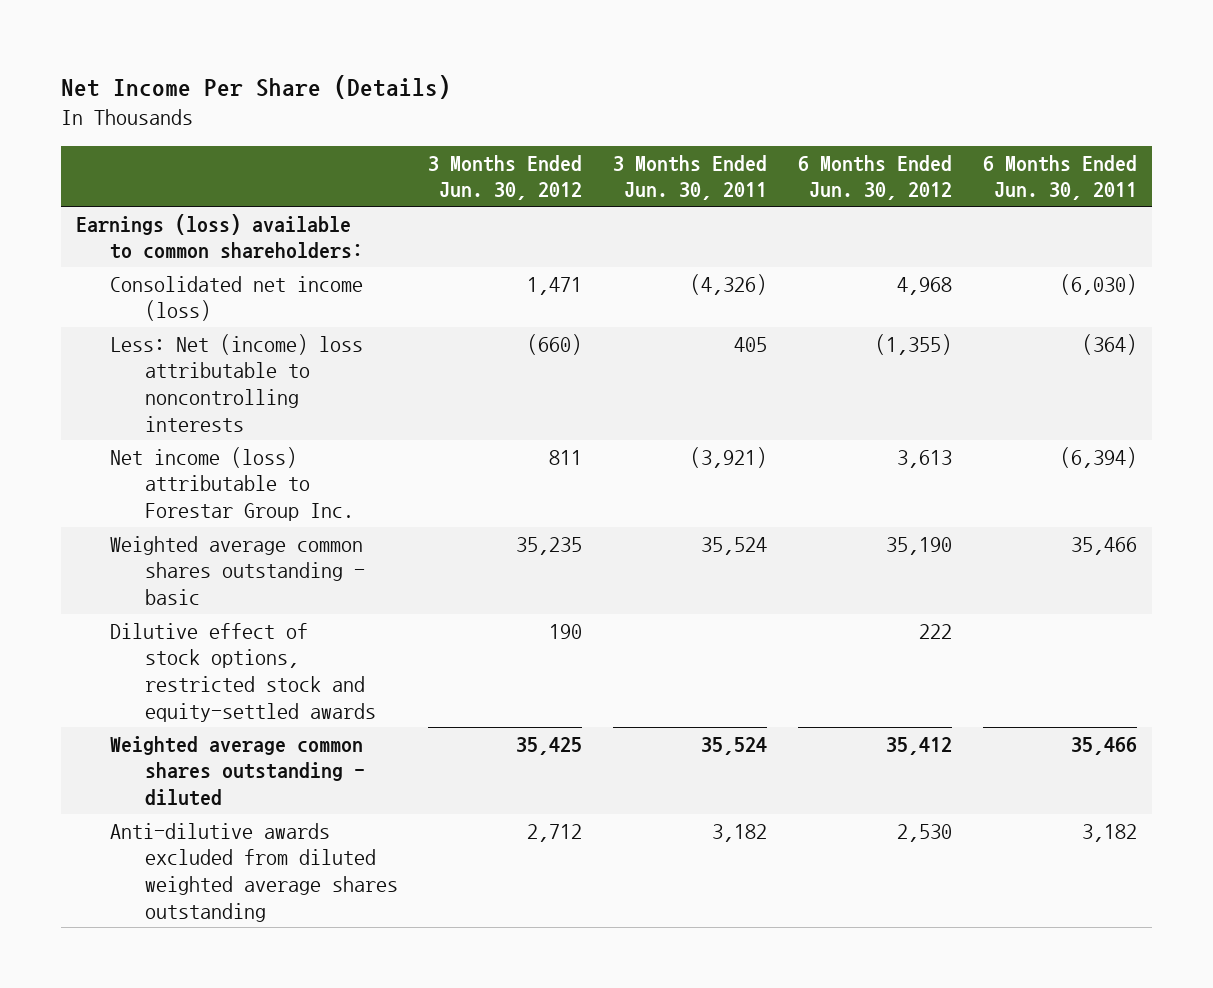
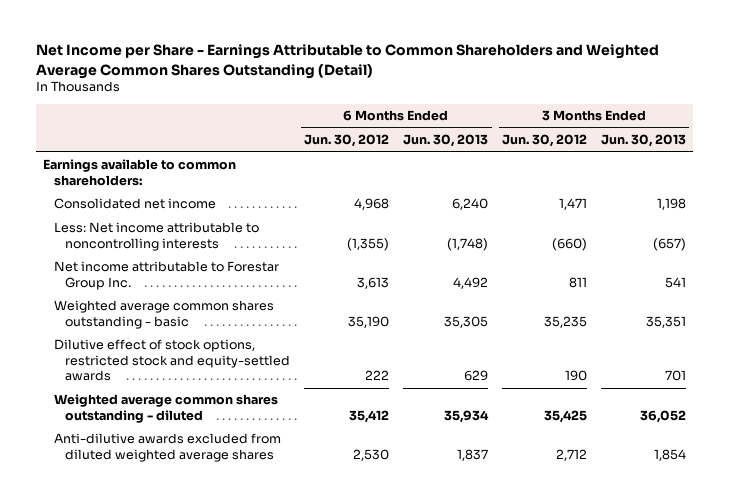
- Net Income Per Share (Details)
+ Net Income per Share - Earnings Attributable to Common Shareholders and Weighted Average Common Shares Outstanding (Detail)
- | 3 Months Ended Jun. 30, 2012 | 3 Months Ended Jun. 30, 2011 | 6 Months Ended Jun. 30, 2012 | 6 Months Ended Jun. 30, 2011
+ | 6 Months Ended Jun. 30, 2012 | 6 Months Ended Jun. 30, 2013 | 3 Months Ended Jun. 30, 2012 | 3 Months Ended Jun. 30, 2013
- Earnings (loss) available to common shareholders:
- Consolidated net income (loss) | 1,471 | (4,326) | 4,968 | (6,030)
- Less: Net (income) loss attributable to noncontrolling interests | (660) | 405 | (1,355) | (364)
- Net income (loss) attributable to Forestar Group Inc. | 811 | (3,921) | 3,613 | (6,394)
+ Earnings available to common shareholders:
+ Consolidated net income | 4,968 | 6,240 | 1,471 | 1,198
+ Less: Net income attributable to noncontrolling interests | (1,355) | (1,748) | (660) | (657)
+ Net income attributable to Forestar Group Inc. | 3,613 | 4,492 | 811 | 541
- Anti-dilutive awards excluded from diluted weighted average shares outstanding | 2,712 | 3,182 | 2,530 | 3,182
+ Anti-dilutive awards excluded from diluted weighted average shares | 2,530 | 1,837 | 2,712 | 1,854

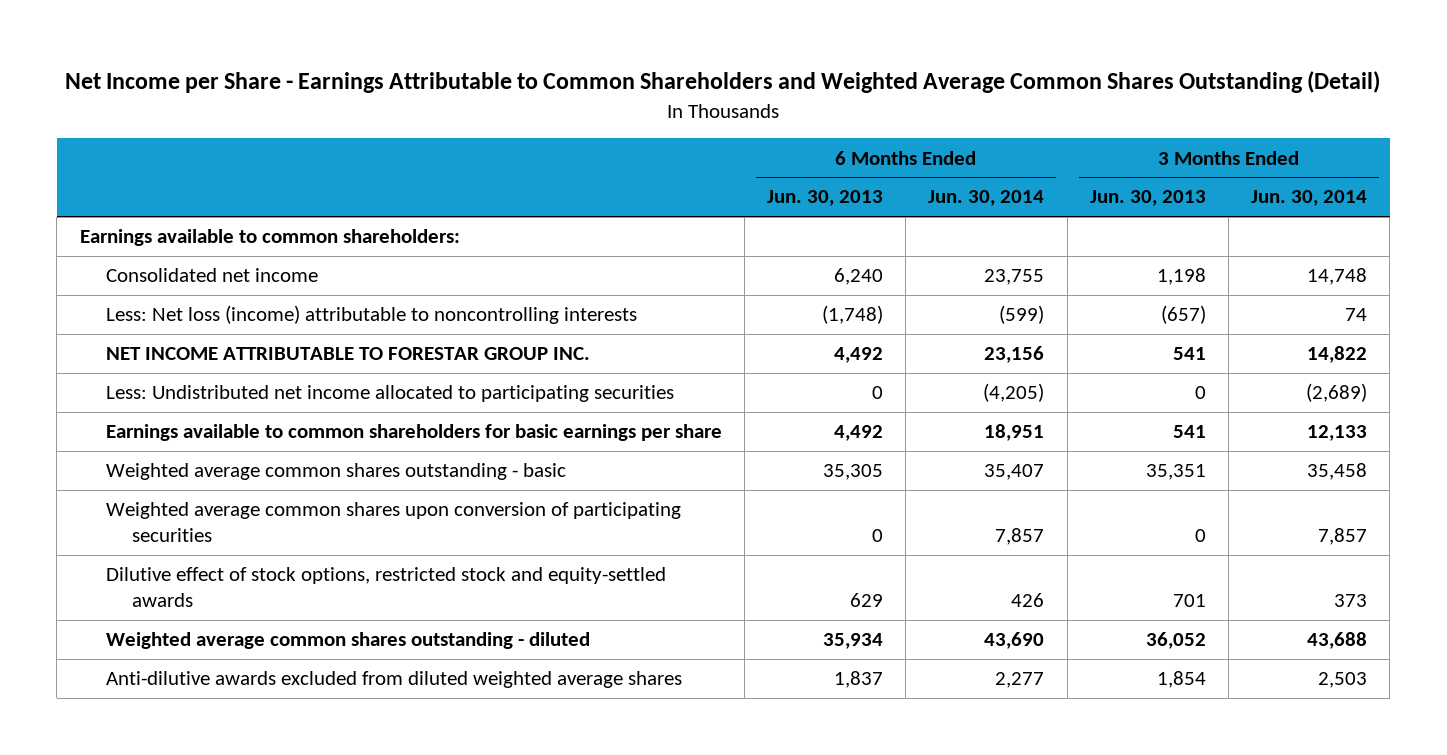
- | 6 Months Ended Jun. 30, 2012 | 6 Months Ended Jun. 30, 2013 | 3 Months Ended Jun. 30, 2012 | 3 Months Ended Jun. 30, 2013
+ | 6 Months Ended Jun. 30, 2013 | 6 Months Ended Jun. 30, 2014 | 3 Months Ended Jun. 30, 2013 | 3 Months Ended Jun. 30, 2014
- Less: Net income attributable to noncontrolling interests | (1,355) | (1,748) | (660) | (657)
- Net income attributable to Forestar Group Inc. | 3,613 | 4,492 | 811 | 541
+ Less: Net loss (income) attributable to noncontrolling interests | (1,748) | (599) | (657) | 74
+ NET INCOME ATTRIBUTABLE TO FORESTAR GROUP INC. | 4,492 | 23,156 | 541 | 14,822
+ Less: Undistributed net income allocated to participating securities | 0 | (4,205) | 0 | (2,689)
+ Earnings available to common shareholders for basic earnings per share | 4,492 | 18,951 | 541 | 12,133
+ Weighted average common shares upon conversion of participating securities | 0 | 7,857 | 0 | 7,857

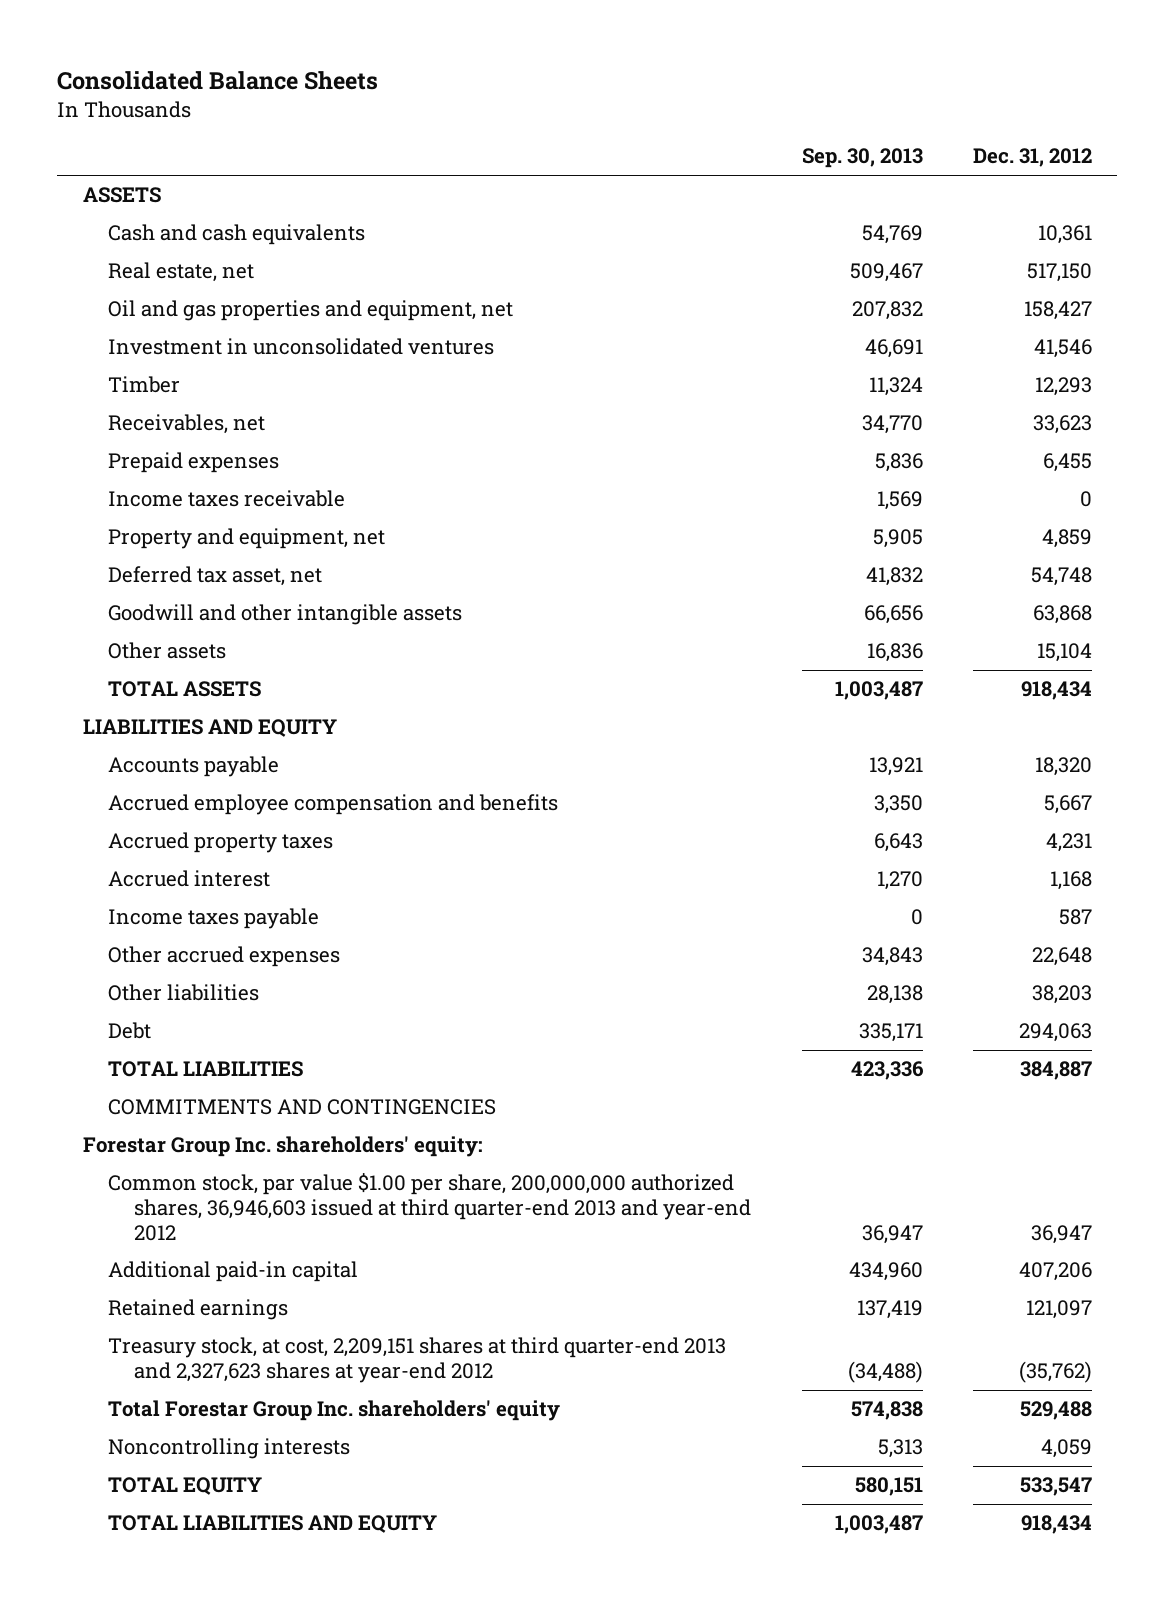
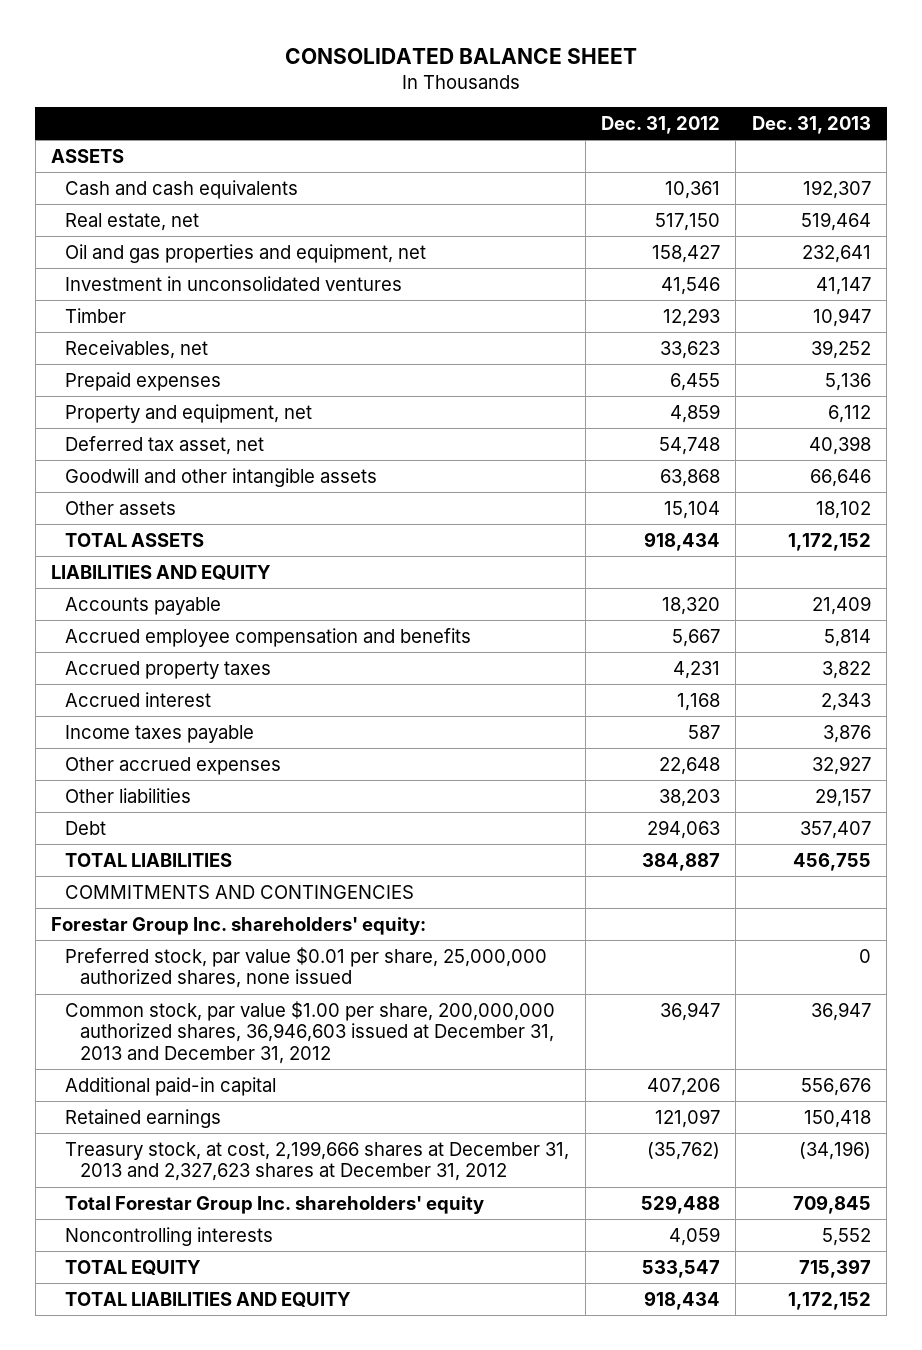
- Consolidated Balance Sheets
+ CONSOLIDATED BALANCE SHEET
- | Sep. 30, 2013 | Dec. 31, 2012
+ | Dec. 31, 2012 | Dec. 31, 2013
- Income taxes receivable | 1,569 | 0
- Common stock, par value $1.00 per share, 200,000,000 authorized shares, 36,946,603 issued at third quarter-end 2013 and year-end 2012 | 36,947 | 36,947
+ Preferred stock, par value $0.01 per share, 25,000,000 authorized shares, none issued | | 0
+ Common stock, par value $1.00 per share, 200,000,000 authorized shares, 36,946,603 issued at December 31, 2013 and December 31, 2012 | 36,947 | 36,947
- Treasury stock, at cost, 2,209,151 shares at third quarter-end 2013 and 2,327,623 shares at year-end 2012 | (34,488) | (35,762)
+ Treasury stock, at cost, 2,199,666 shares at December 31, 2013 and 2,327,623 shares at December 31, 2012 | (35,762) | (34,196)

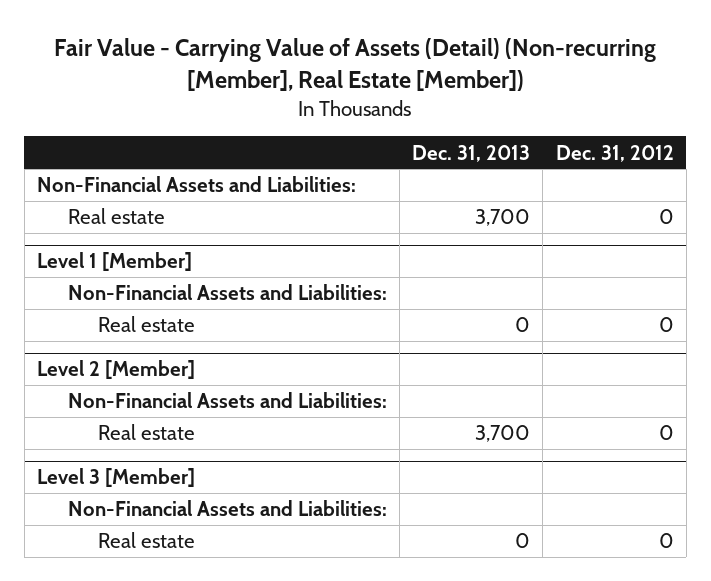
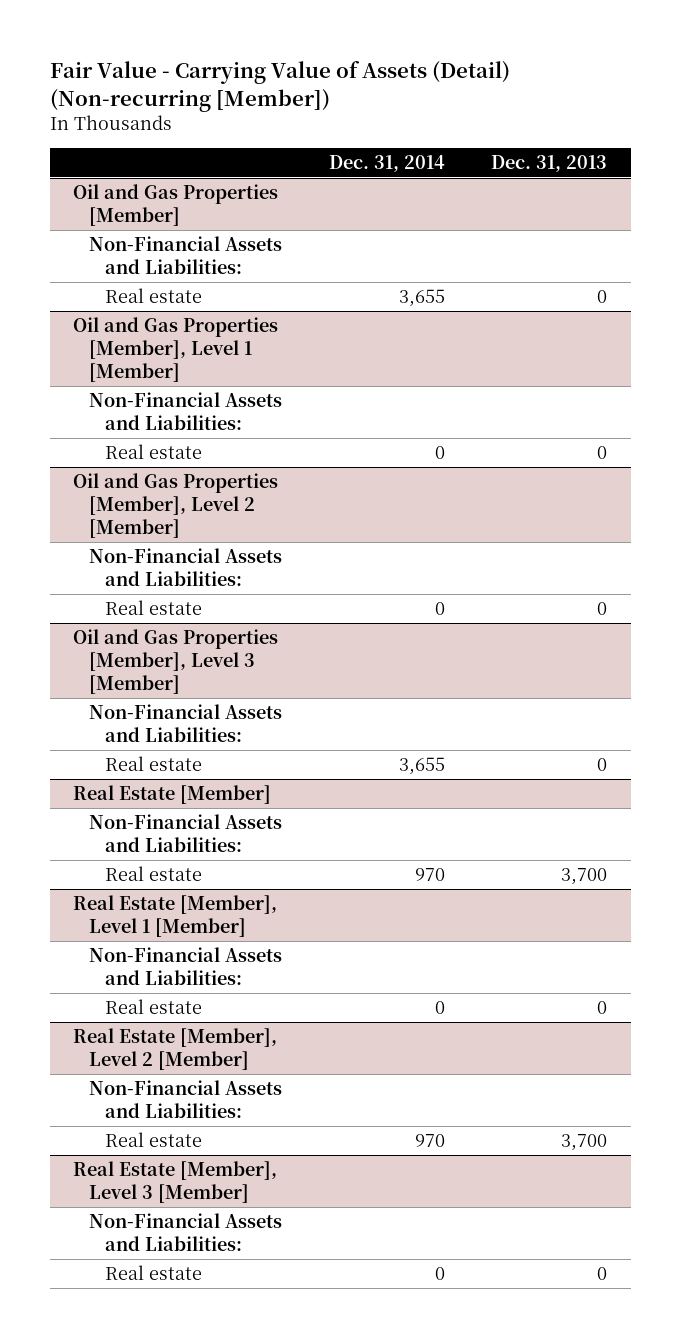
- Fair Value - Carrying Value of Assets (Detail) (Non-recurring [Member], Real Estate [Member])
+ Fair Value - Carrying Value of Assets (Detail) (Non-recurring [Member])
- | Dec. 31, 2013 | Dec. 31, 2012
+ | Dec. 31, 2014 | Dec. 31, 2013
+ Oil and Gas Properties [Member]
+ Real estate | 3,655 | 0
+ Oil and Gas Properties [Member], Level 1 [Member]
+ Non-Financial Assets and Liabilities:
+ Real estate | 0 | 0
+ Oil and Gas Properties [Member], Level 2 [Member]
+ Non-Financial Assets and Liabilities:
+ Real estate | 0 | 0
+ Oil and Gas Properties [Member], Level 3 [Member]
+ Non-Financial Assets and Liabilities:
+ Real estate | 3,655 | 0
+ Real Estate [Member]
+ Non-Financial Assets and Liabilities:
- Level 1 [Member]
+ Real Estate [Member], Level 1 [Member]
- Level 2 [Member]
+ Real Estate [Member], Level 2 [Member]
- Level 3 [Member]
+ Real Estate [Member], Level 3 [Member]

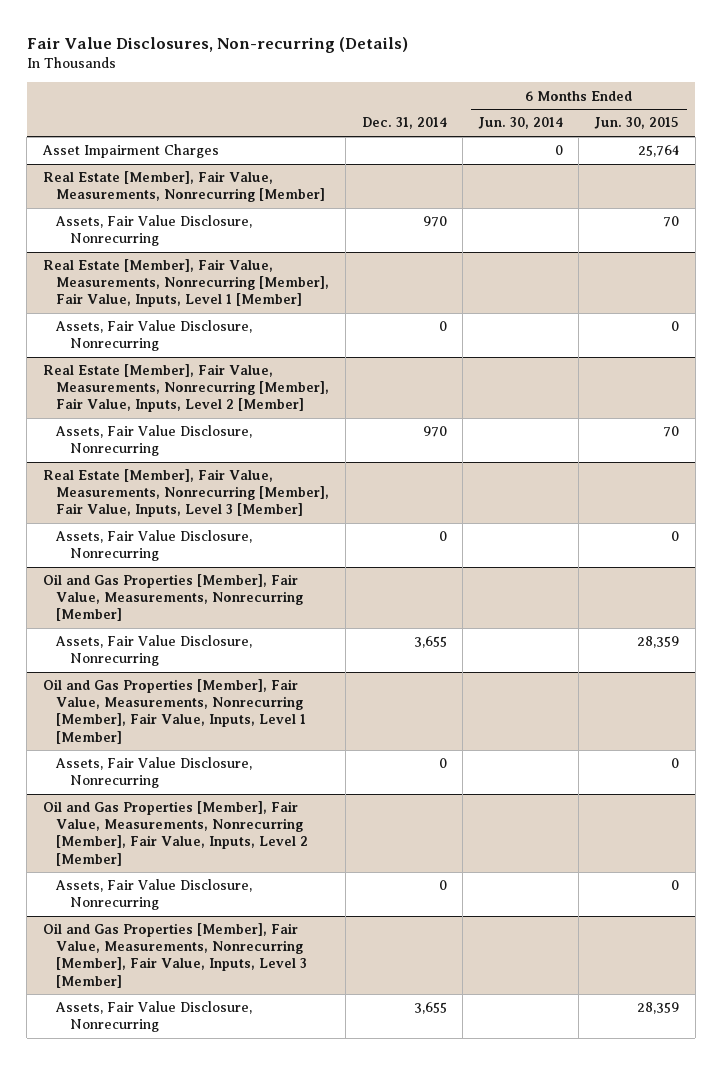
- Fair Value - Carrying Value of Assets (Detail) (Non-recurring [Member])
+ Fair Value Disclosures, Non-recurring (Details)
- | Dec. 31, 2014 | Dec. 31, 2013
+ | Dec. 31, 2014 | 6 Months Ended Jun. 30, 2014 | 6 Months Ended Jun. 30, 2015
- Oil and Gas Properties [Member]
- Non-Financial Assets and Liabilities:
- Real estate | 3,655 | 0
- Oil and Gas Properties [Member], Level 1 [Member]
- Non-Financial Assets and Liabilities:
- Real estate | 0 | 0
- Oil and Gas Properties [Member], Level 2 [Member]
- Non-Financial Assets and Liabilities:
- Real estate | 0 | 0
- Oil and Gas Properties [Member], Level 3 [Member]
- Non-Financial Assets and Liabilities:
- Real estate | 3,655 | 0
- Real Estate [Member]
- Non-Financial Assets and Liabilities:
- Real estate | 970 | 3,700
- Real Estate [Member], Level 1 [Member]
- Non-Financial Assets and Liabilities:
- Real estate | 0 | 0
- Real Estate [Member], Level 2 [Member]
- Non-Financial Assets and Liabilities:
- Real estate | 970 | 3,700
- Real Estate [Member], Level 3 [Member]
- Non-Financial Assets and Liabilities:
- Real estate | 0 | 0
+ Asset Impairment Charges | | 0 | 25,764
+ Real Estate [Member], Fair Value, Measurements, Nonrecurring [Member]
+ Assets, Fair Value Disclosure, Nonrecurring | 970 | | 70
+ Real Estate [Member], Fair Value, Measurements, Nonrecurring [Member], Fair Value, Inputs, Level 1 [Member]
+ Assets, Fair Value Disclosure, Nonrecurring | 0 | | 0
+ Real Estate [Member], Fair Value, Measurements, Nonrecurring [Member], Fair Value, Inputs, Level 2 [Member]
+ Assets, Fair Value Disclosure, Nonrecurring | 970 | | 70
+ Real Estate [Member], Fair Value, Measurements, Nonrecurring [Member], Fair Value, Inputs, Level 3 [Member]
+ Assets, Fair Value Disclosure, Nonrecurring | 0 | | 0
+ Oil and Gas Properties [Member], Fair Value, Measurements, Nonrecurring [Member]
+ Assets, Fair Value Disclosure, Nonrecurring | 3,655 | | 28,359
+ Oil and Gas Properties [Member], Fair Value, Measurements, Nonrecurring [Member], Fair Value, Inputs, Level 1 [Member]
+ Assets, Fair Value Disclosure, Nonrecurring | 0 | | 0
+ Oil and Gas Properties [Member], Fair Value, Measurements, Nonrecurring [Member], Fair Value, Inputs, Level 2 [Member]
+ Assets, Fair Value Disclosure, Nonrecurring | 0 | | 0
+ Oil and Gas Properties [Member], Fair Value, Measurements, Nonrecurring [Member], Fair Value, Inputs, Level 3 [Member]
+ Assets, Fair Value Disclosure, Nonrecurring | 3,655 | | 28,359

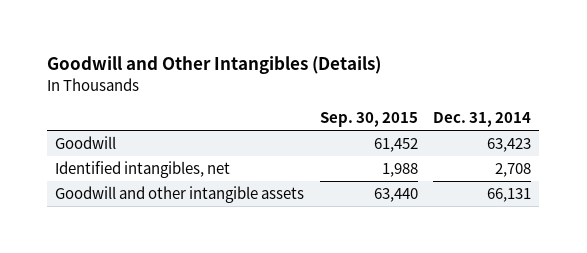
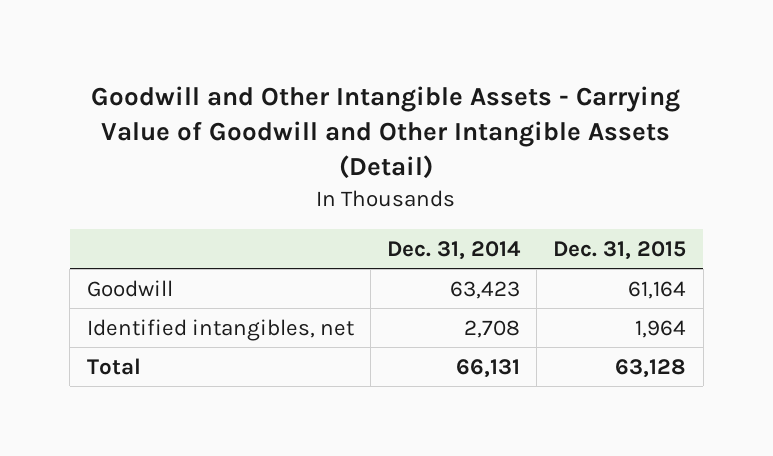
- Goodwill and Other Intangibles (Details)
+ Goodwill and Other Intangible Assets - Carrying Value of Goodwill and Other Intangible Assets (Detail)
- | Sep. 30, 2015 | Dec. 31, 2014
+ | Dec. 31, 2014 | Dec. 31, 2015
- Goodwill and other intangible assets | 63,440 | 66,131
+ Total | 66,131 | 63,128

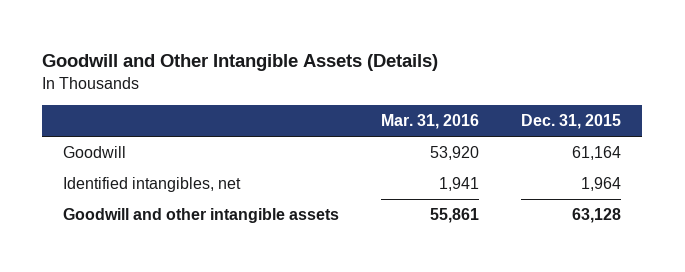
- Goodwill and Other Intangible Assets - Carrying Value of Goodwill and Other Intangible Assets (Detail)
+ Goodwill and Other Intangible Assets (Details)
- | Dec. 31, 2014 | Dec. 31, 2015
+ | Mar. 31, 2016 | Dec. 31, 2015
- Total | 66,131 | 63,128
+ Goodwill and other intangible assets | 55,861 | 63,128

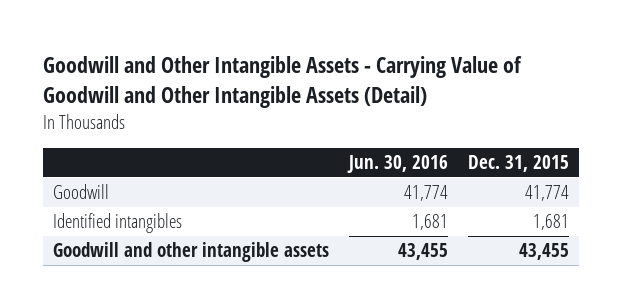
- Goodwill and Other Intangible Assets (Details)
+ Goodwill and Other Intangible Assets - Carrying Value of Goodwill and Other Intangible Assets (Detail)
- | Mar. 31, 2016 | Dec. 31, 2015
+ | Jun. 30, 2016 | Dec. 31, 2015
- Goodwill | 53,920 | 61,164
- Identified intangibles, net | 1,941 | 1,964
- Goodwill and other intangible assets | 55,861 | 63,128
+ Goodwill | 41,774 | 41,774
+ Identified intangibles | 1,681 | 1,681
+ Goodwill and other intangible assets | 43,455 | 43,455

